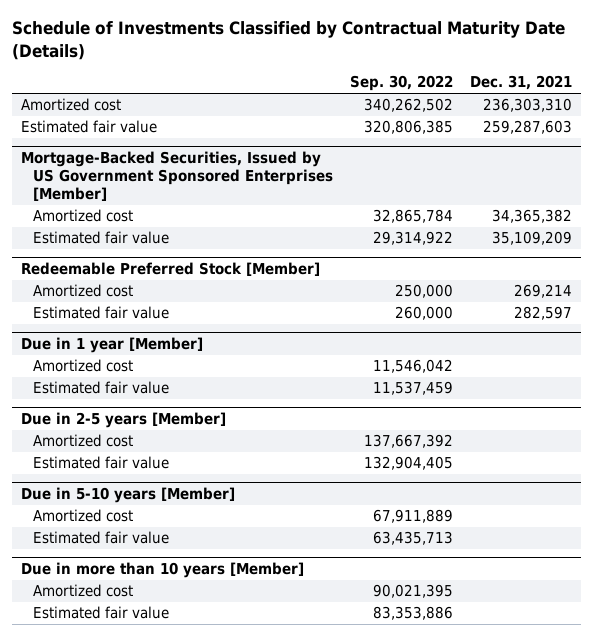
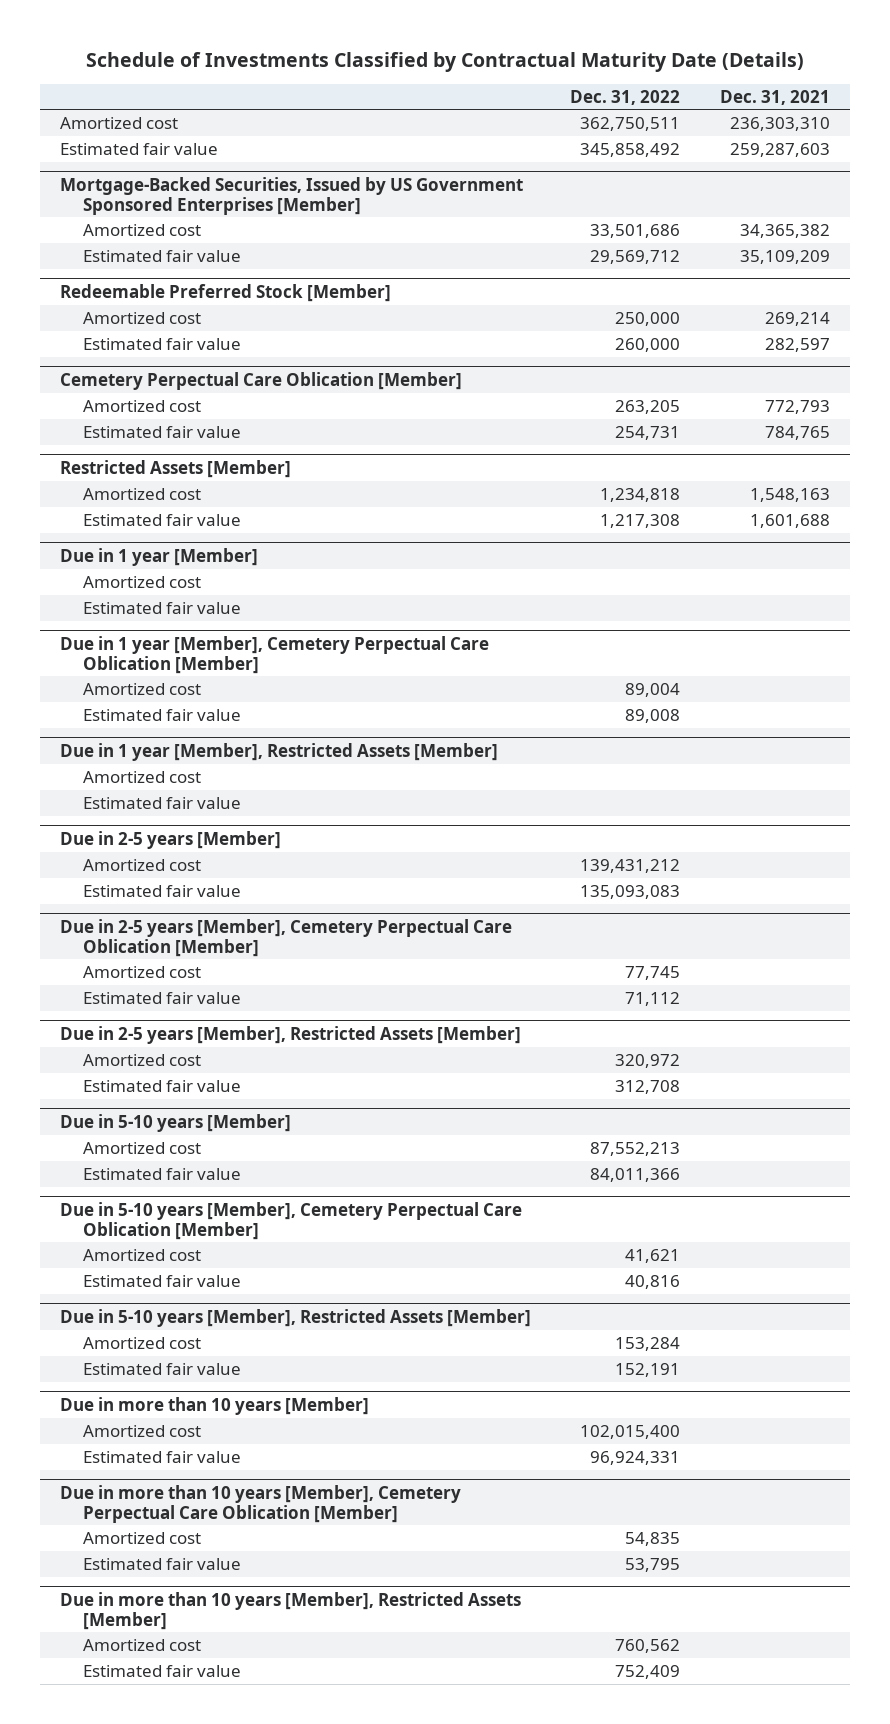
- | Sep. 30, 2022 | Dec. 31, 2021
+ | Dec. 31, 2022 | Dec. 31, 2021
+ Cemetery Perpectual Care Oblication [Member]
+ Amortized cost | 263,205 | 772,793
+ Estimated fair value | 254,731 | 784,765
+ Restricted Assets [Member]
+ Amortized cost | 1,234,818 | 1,548,163
+ Estimated fair value | 1,217,308 | 1,601,688
+ Due in 1 year [Member], Cemetery Perpectual Care Oblication [Member]
+ Amortized cost | 89,004 |
+ Estimated fair value | 89,008 |
+ Due in 1 year [Member], Restricted Assets [Member]
+ Amortized cost
+ Estimated fair value
+ Due in 2-5 years [Member], Cemetery Perpectual Care Oblication [Member]
+ Amortized cost | 77,745 |
+ Estimated fair value | 71,112 |
+ Due in 2-5 years [Member], Restricted Assets [Member]
+ Amortized cost | 320,972 |
+ Estimated fair value | 312,708 |
+ Due in 5-10 years [Member], Cemetery Perpectual Care Oblication [Member]
+ Amortized cost | 41,621 |
+ Estimated fair value | 40,816 |
+ Due in 5-10 years [Member], Restricted Assets [Member]
+ Amortized cost | 153,284 |
+ Estimated fair value | 152,191 |
+ Due in more than 10 years [Member], Cemetery Perpectual Care Oblication [Member]
+ Amortized cost | 54,835 |
+ Estimated fair value | 53,795 |
+ Due in more than 10 years [Member], Restricted Assets [Member]
+ Amortized cost | 760,562 |
+ Estimated fair value | 752,409 |

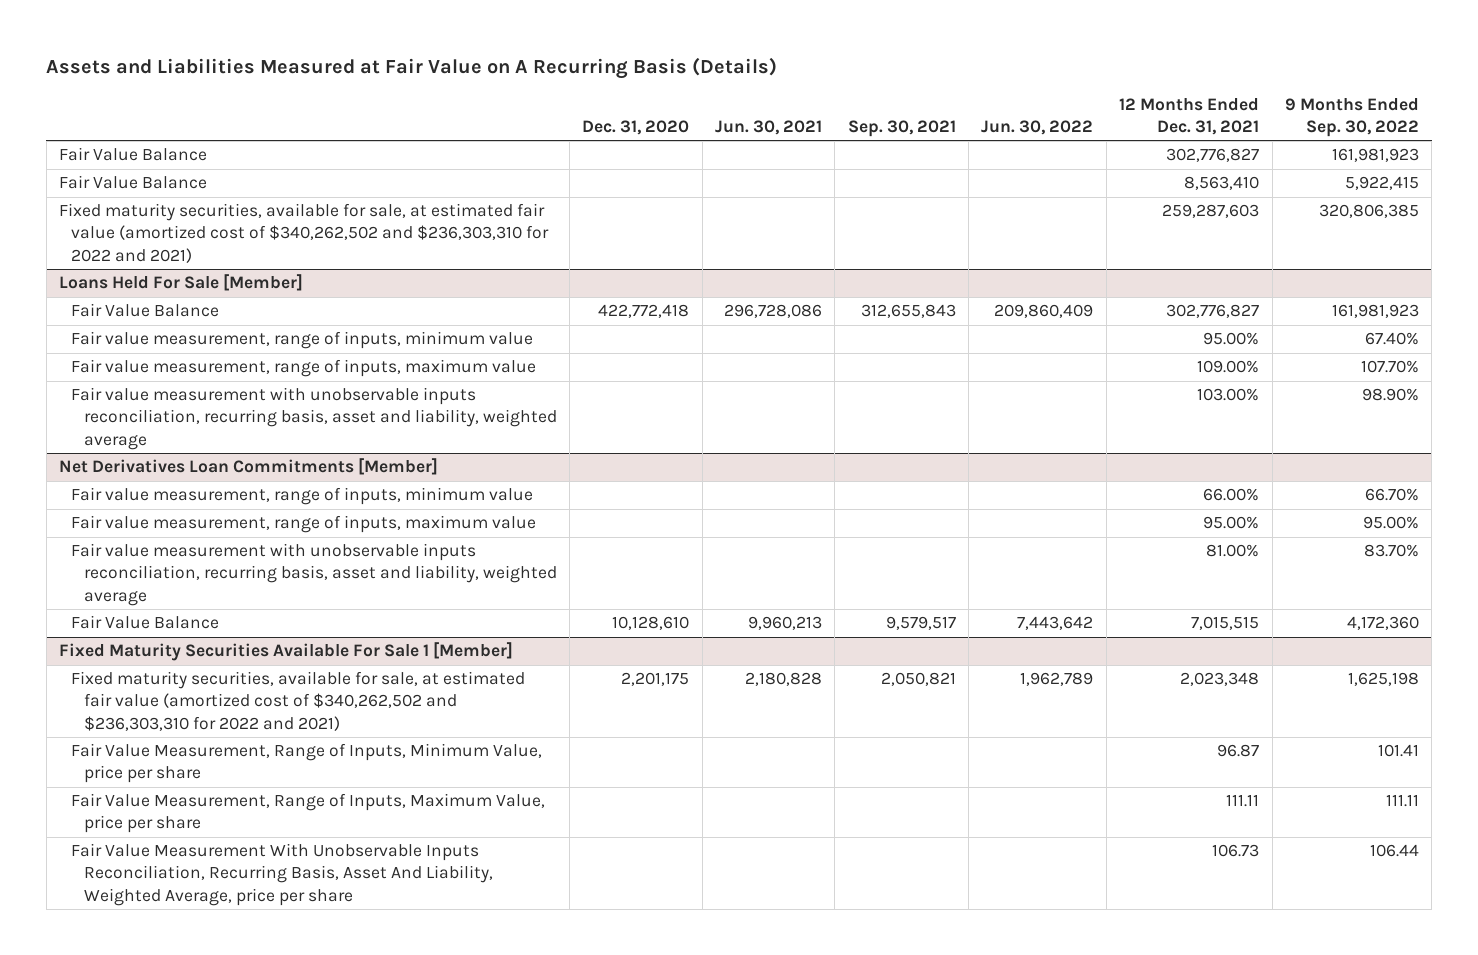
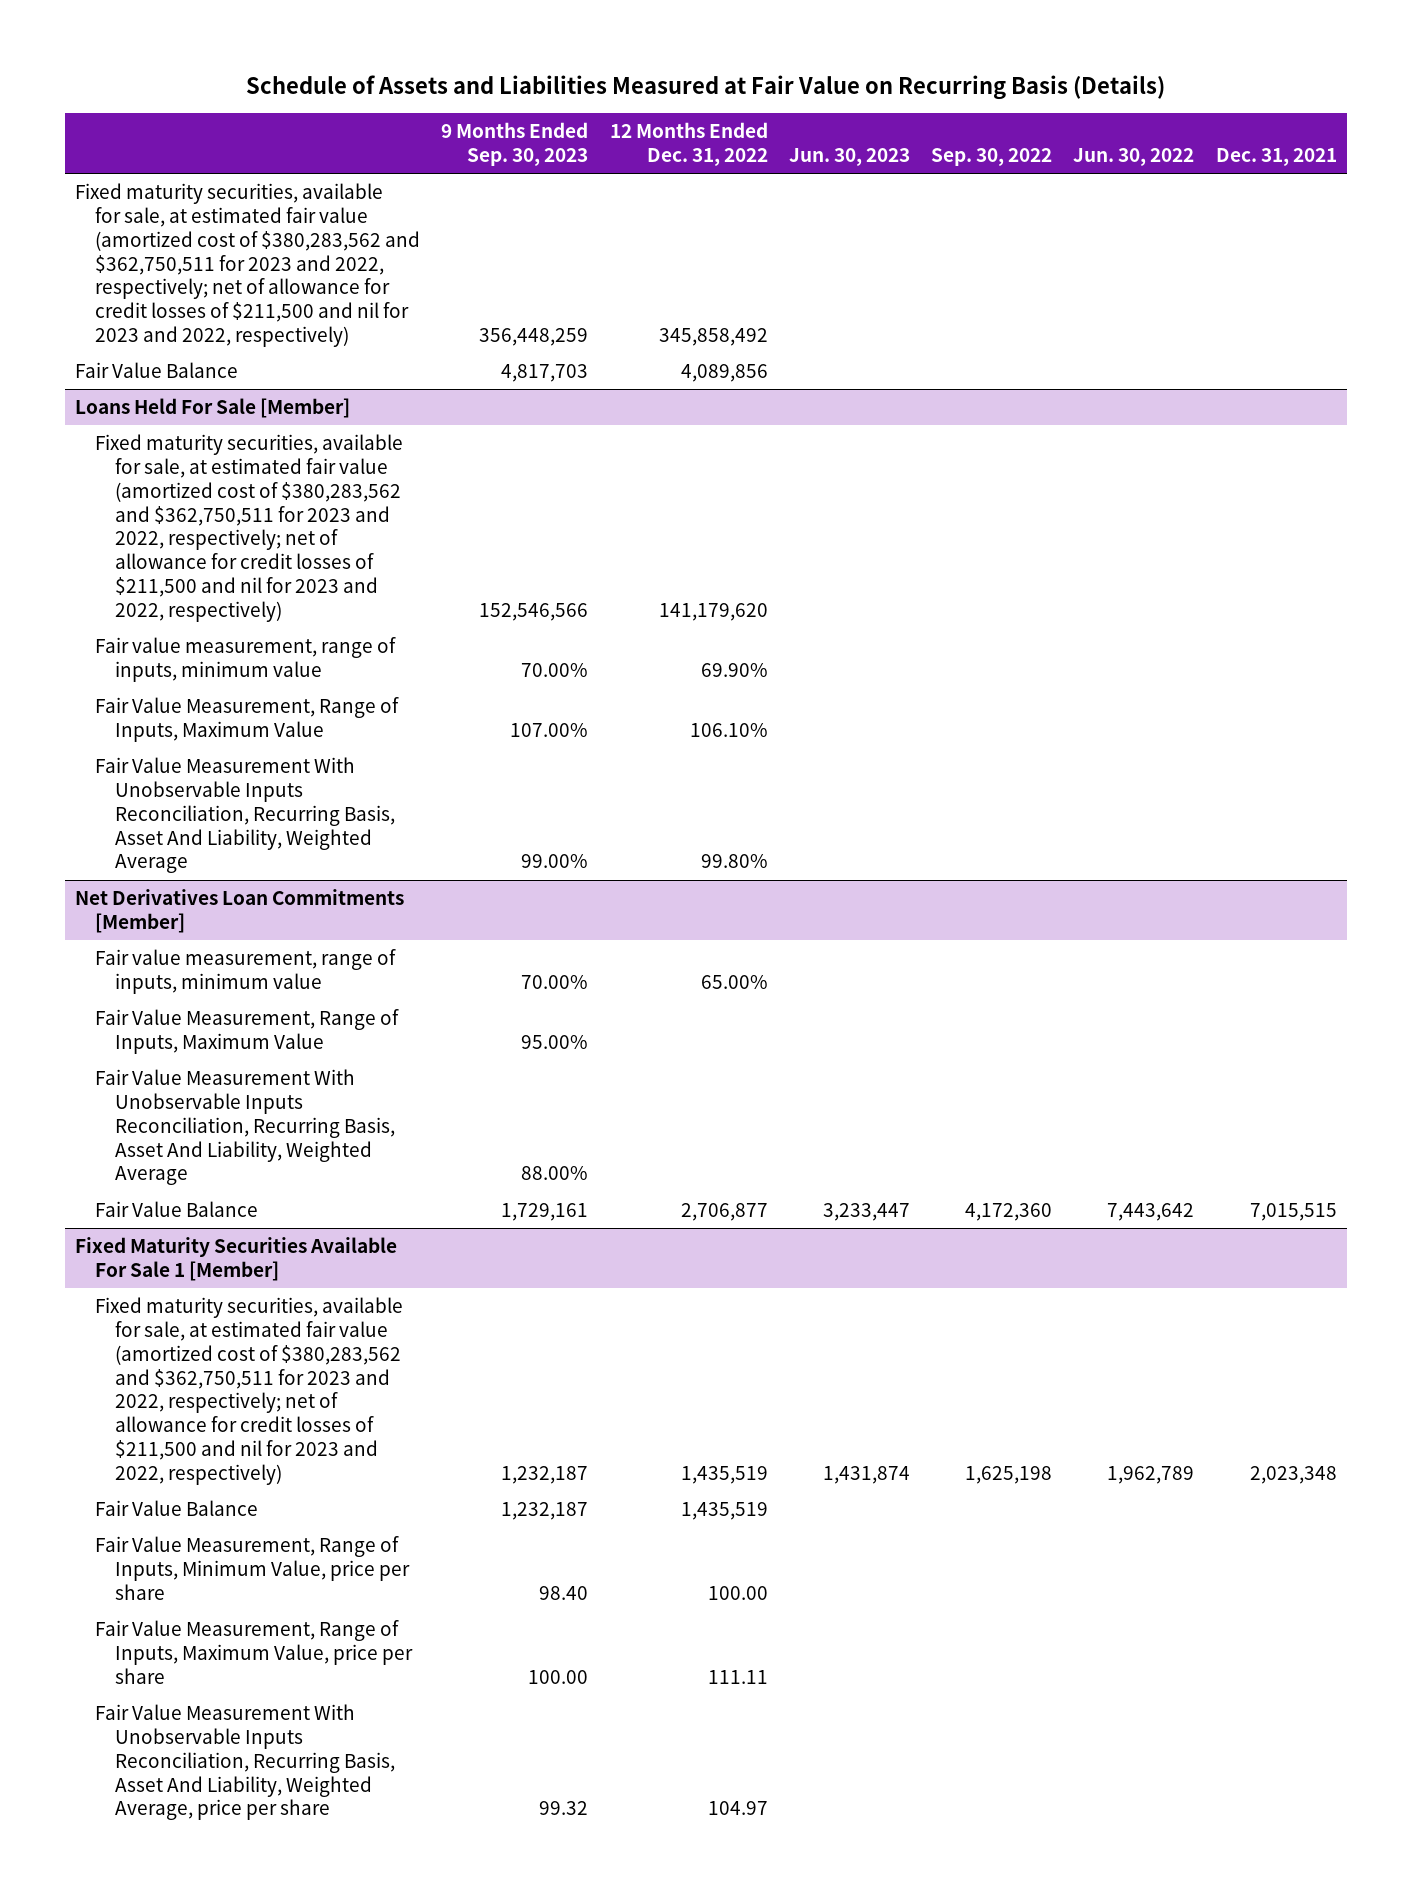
- Assets and Liabilities Measured at Fair Value on A Recurring Basis (Details)
+ Schedule of Assets and Liabilities Measured at Fair Value on Recurring Basis (Details)
- | Dec. 31, 2020 | Jun. 30, 2021 | Sep. 30, 2021 | Jun. 30, 2022 | 12 Months Ended Dec. 31, 2021 | 9 Months Ended Sep. 30, 2022
+ | 9 Months Ended Sep. 30, 2023 | 12 Months Ended Dec. 31, 2022 | Jun. 30, 2023 | Sep. 30, 2022 | Jun. 30, 2022 | Dec. 31, 2021
- Fair Value Balance | | | | | 302,776,827 | 161,981,923
+ Fixed maturity securities, available for sale, at estimated fair value (amortized cost of $380,283,562 and $362,750,511 for 2023 and 2022, respectively; net of allowance for credit losses of $211,500 and nil for 2023 and 2022, respectively) | 356,448,259 | 345,858,492 | | | |
- Fixed maturity securities, available for sale, at estimated fair value (amortized cost of $340,262,502 and $236,303,310 for 2022 and 2021) | | | | | 259,287,603 | 320,806,385
@ Loans Held For Sale [Member]
- Fair Value Balance | 422,772,418 | 296,728,086 | 312,655,843 | 209,860,409 | 302,776,827 | 161,981,923
+ Fixed maturity securities, available for sale, at estimated fair value (amortized cost of $380,283,562 and $362,750,511 for 2023 and 2022, respectively; net of allowance for credit losses of $211,500 and nil for 2023 and 2022, respectively) | 152,546,566 | 141,179,620 | | | |
- Fair value measurement, range of inputs, maximum value | | | | | 109.00% | 107.70%
- Fair value measurement with unobservable inputs reconciliation, recurring basis, asset and liability, weighted average | | | | | 103.00% | 98.90%
+ Fair Value Measurement, Range of Inputs, Maximum Value | 107.00% | 106.10% | | | |
+ Fair Value Measurement With Unobservable Inputs Reconciliation, Recurring Basis, Asset And Liability, Weighted Average | 99.00% | 99.80% | | | |
@ Net Derivatives Loan Commitments [Member]
- Fair value measurement, range of inputs, maximum value | | | | | 95.00% | 95.00%
- Fair value measurement with unobservable inputs reconciliation, recurring basis, asset and liability, weighted average | | | | | 81.00% | 83.70%
+ Fair Value Measurement, Range of Inputs, Maximum Value | 95.00% | | | | |
+ Fair Value Measurement With Unobservable Inputs Reconciliation, Recurring Basis, Asset And Liability, Weighted Average | 88.00% | | | | |
@ Fixed Maturity Securities Available For Sale 1 [Member]
- Fixed maturity securities, available for sale, at estimated fair value (amortized cost of $340,262,502 and $236,303,310 for 2022 and 2021) | 2,201,175 | 2,180,828 | 2,050,821 | 1,962,789 | 2,023,348 | 1,625,198
+ Fixed maturity securities, available for sale, at estimated fair value (amortized cost of $380,283,562 and $362,750,511 for 2023 and 2022, respectively; net of allowance for credit losses of $211,500 and nil for 2023 and 2022, respectively) | 1,232,187 | 1,435,519 | 1,431,874 | 1,625,198 | 1,962,789 | 2,023,348
+ Fair Value Balance | 1,232,187 | 1,435,519 | | | |

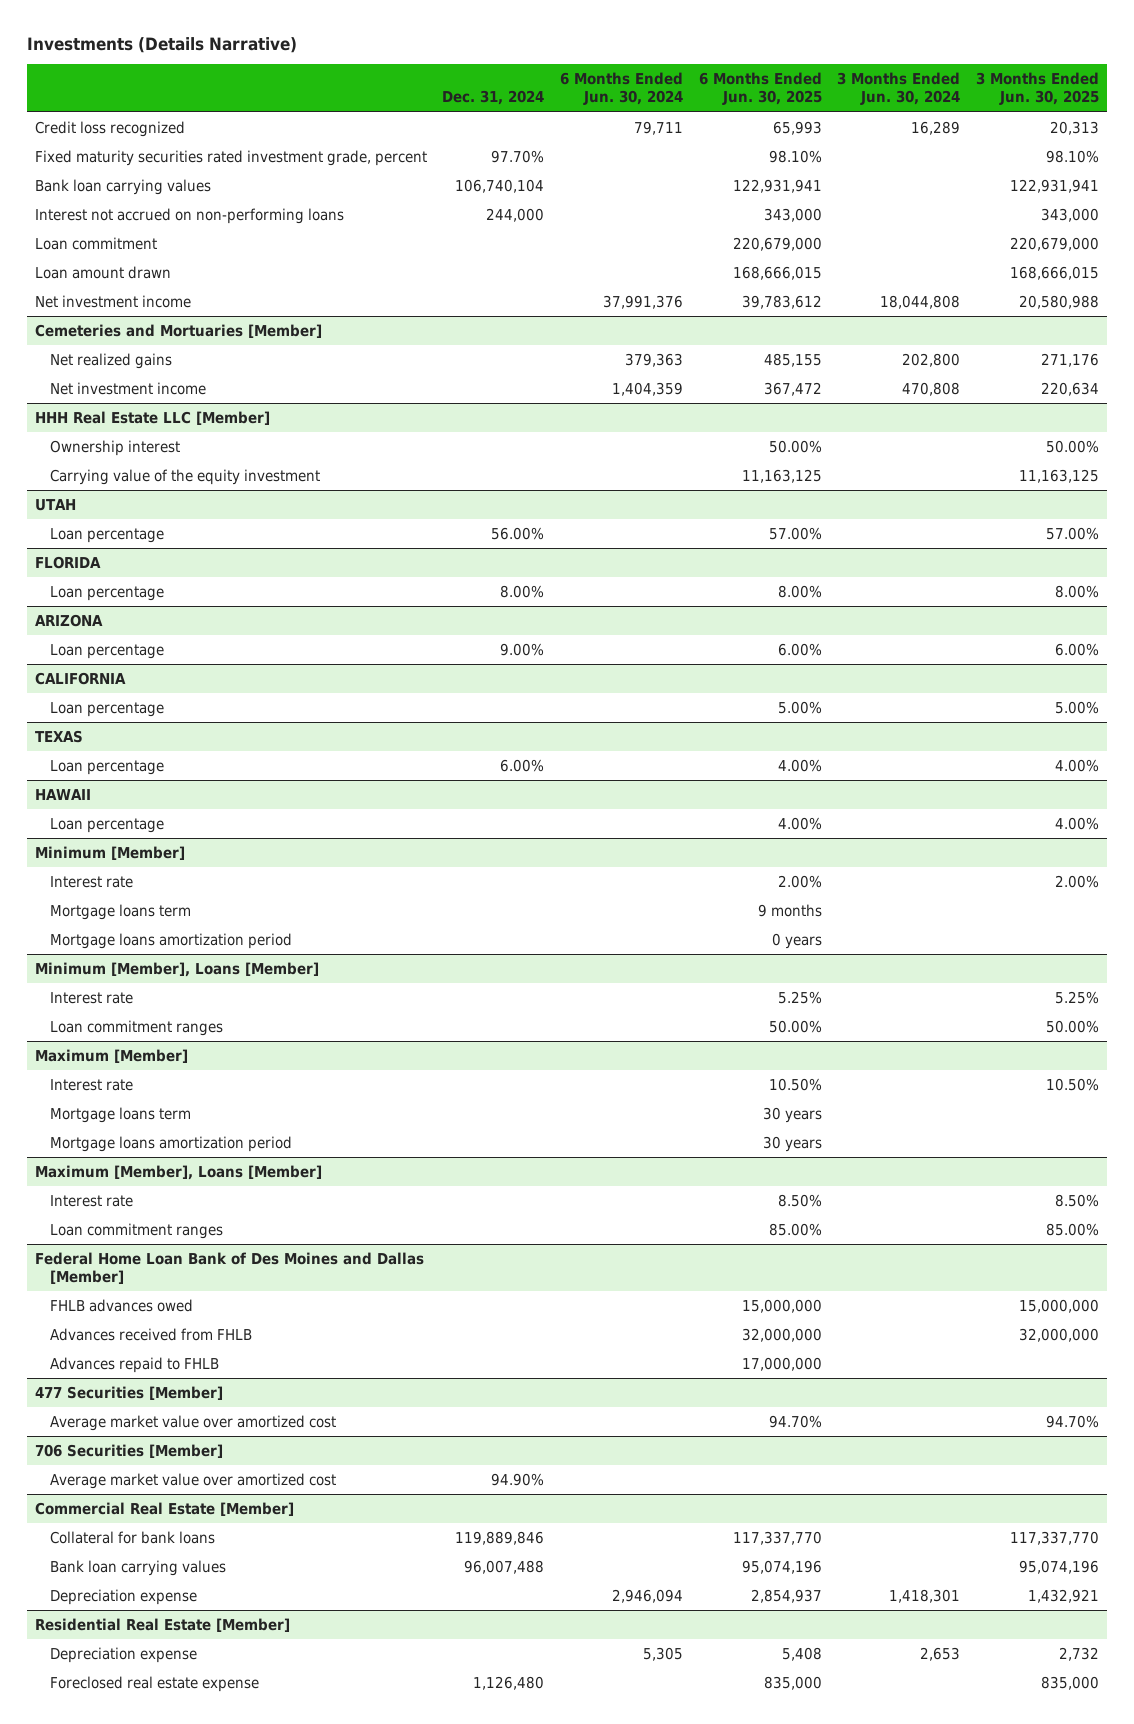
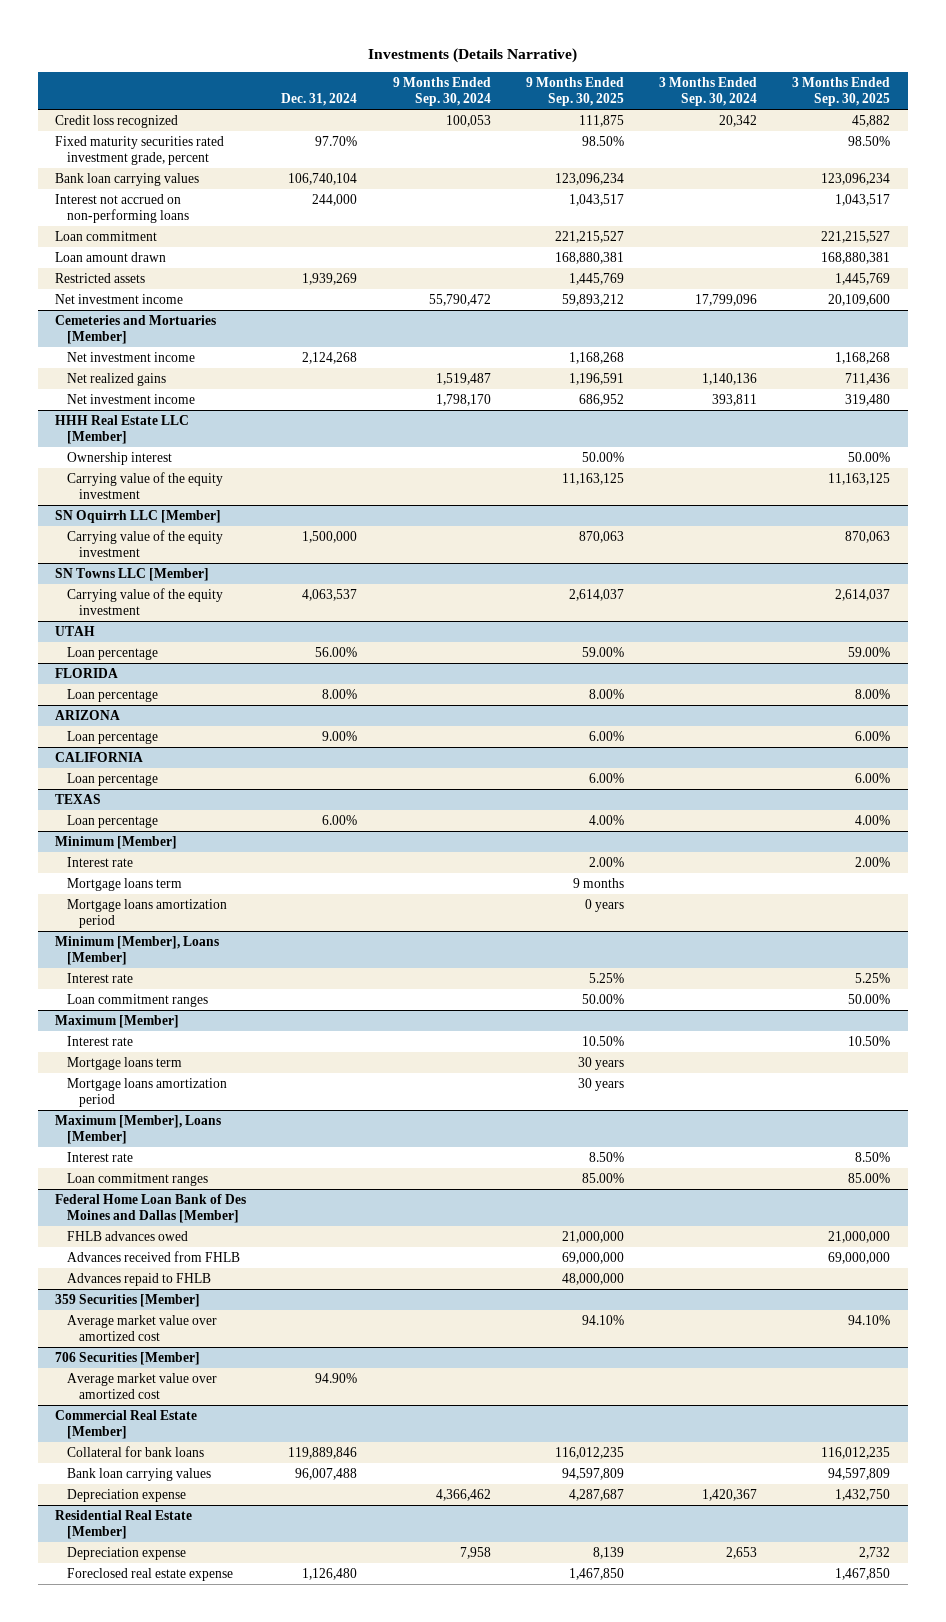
- | Dec. 31, 2024 | 6 Months Ended Jun. 30, 2024 | 6 Months Ended Jun. 30, 2025 | 3 Months Ended Jun. 30, 2024 | 3 Months Ended Jun. 30, 2025
+ | Dec. 31, 2024 | 9 Months Ended Sep. 30, 2024 | 9 Months Ended Sep. 30, 2025 | 3 Months Ended Sep. 30, 2024 | 3 Months Ended Sep. 30, 2025
+ Restricted assets | 1,939,269 | | 1,445,769 | | 1,445,769
@ Cemeteries and Mortuaries [Member]
+ Net investment income | 2,124,268 | | 1,168,268 | | 1,168,268
+ SN Oquirrh LLC [Member]
+ Carrying value of the equity investment | 1,500,000 | | 870,063 | | 870,063
+ SN Towns LLC [Member]
+ Carrying value of the equity investment | 4,063,537 | | 2,614,037 | | 2,614,037
- HAWAII
- Loan percentage | | | 4.00% | | 4.00%
- 477 Securities [Member]
- Average market value over amortized cost | | | 94.70% | | 94.70%
+ 359 Securities [Member]
+ Average market value over amortized cost | | | 94.10% | | 94.10%

